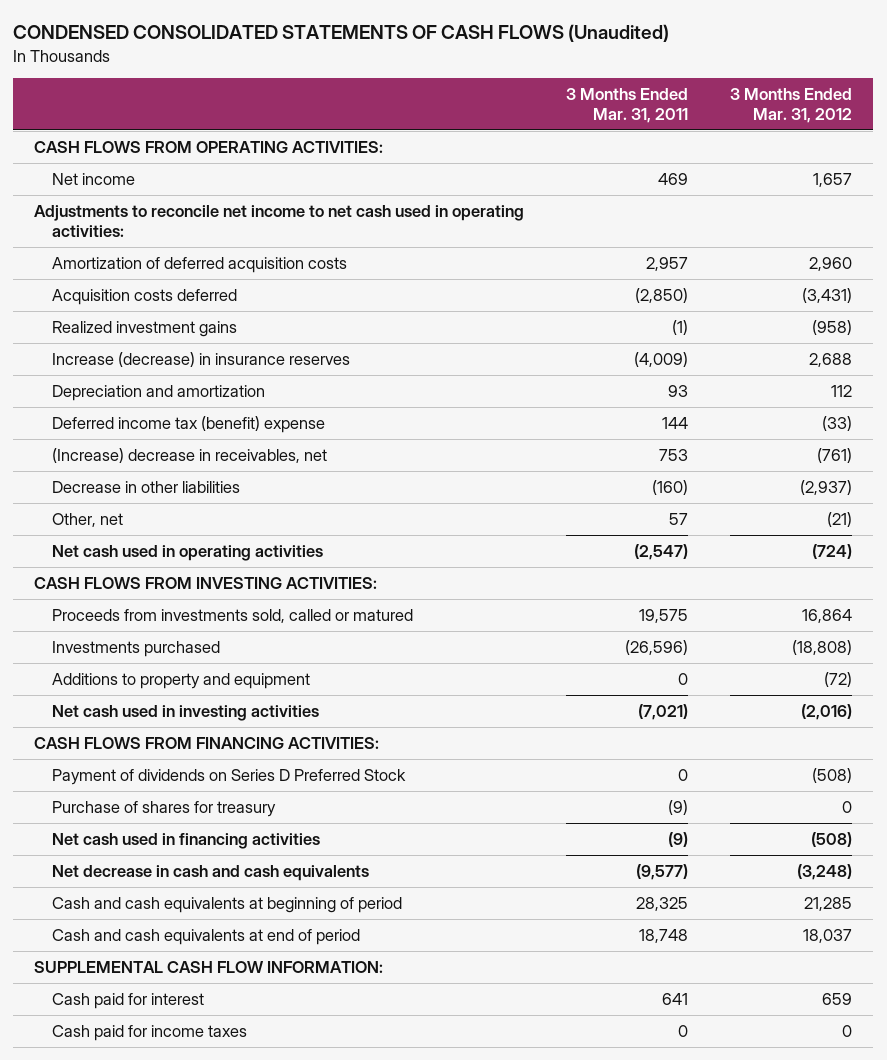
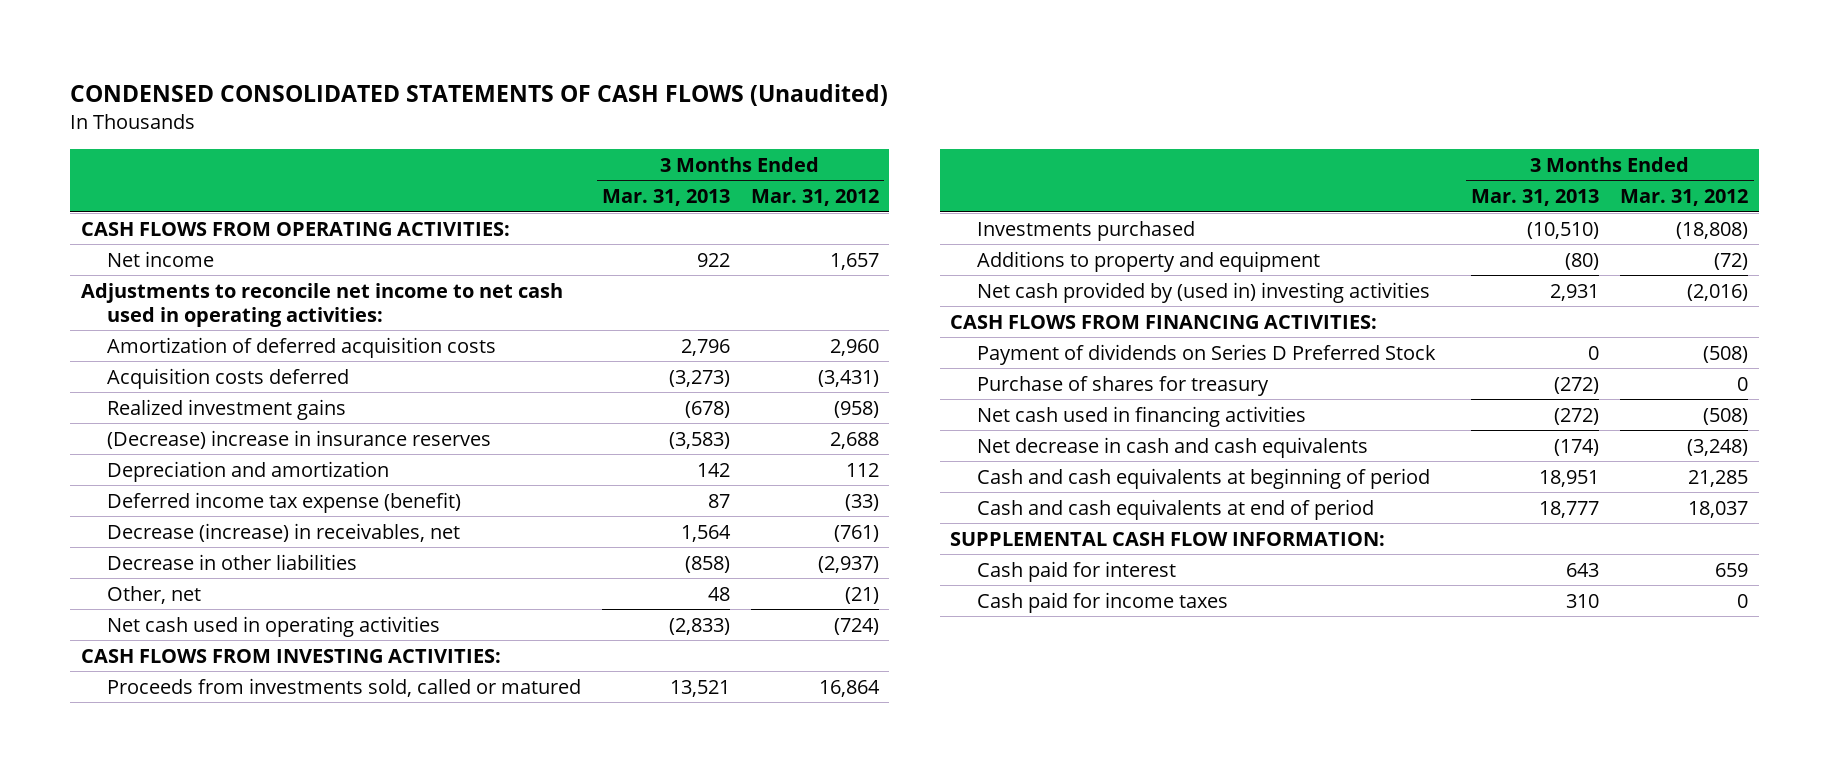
- | 3 Months Ended Mar. 31, 2011 | 3 Months Ended Mar. 31, 2012
+ | 3 Months Ended Mar. 31, 2013 | 3 Months Ended Mar. 31, 2012
- Increase (decrease) in insurance reserves | (4,009) | 2,688
+ (Decrease) increase in insurance reserves | (3,583) | 2,688
- Deferred income tax (benefit) expense | 144 | (33)
- (Increase) decrease in receivables, net | 753 | (761)
+ Deferred income tax expense (benefit) | 87 | (33)
+ Decrease (increase) in receivables, net | 1,564 | (761)
- Net cash used in investing activities | (7,021) | (2,016)
+ Net cash provided by (used in) investing activities | 2,931 | (2,016)

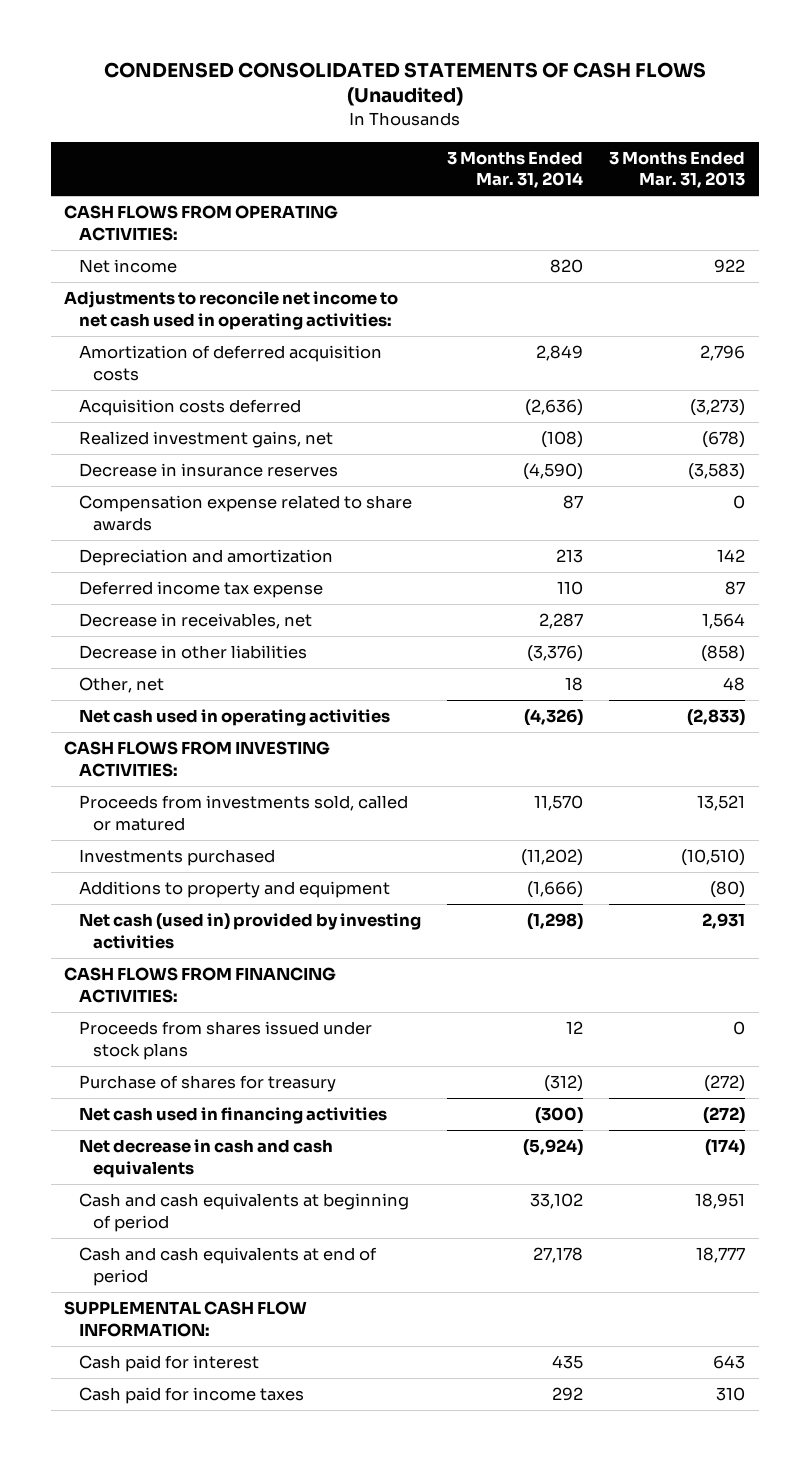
- | 3 Months Ended Mar. 31, 2013 | 3 Months Ended Mar. 31, 2012
+ | 3 Months Ended Mar. 31, 2014 | 3 Months Ended Mar. 31, 2013
- Realized investment gains | (678) | (958)
- (Decrease) increase in insurance reserves | (3,583) | 2,688
+ Realized investment gains, net | (108) | (678)
+ Decrease in insurance reserves | (4,590) | (3,583)
+ Compensation expense related to share awards | 87 | 0
- Deferred income tax expense (benefit) | 87 | (33)
- Decrease (increase) in receivables, net | 1,564 | (761)
+ Deferred income tax expense | 110 | 87
+ Decrease in receivables, net | 2,287 | 1,564
- Net cash provided by (used in) investing activities | 2,931 | (2,016)
+ Net cash (used in) provided by investing activities | (1,298) | 2,931
- Payment of dividends on Series D Preferred Stock | 0 | (508)
+ Proceeds from shares issued under stock plans | 12 | 0

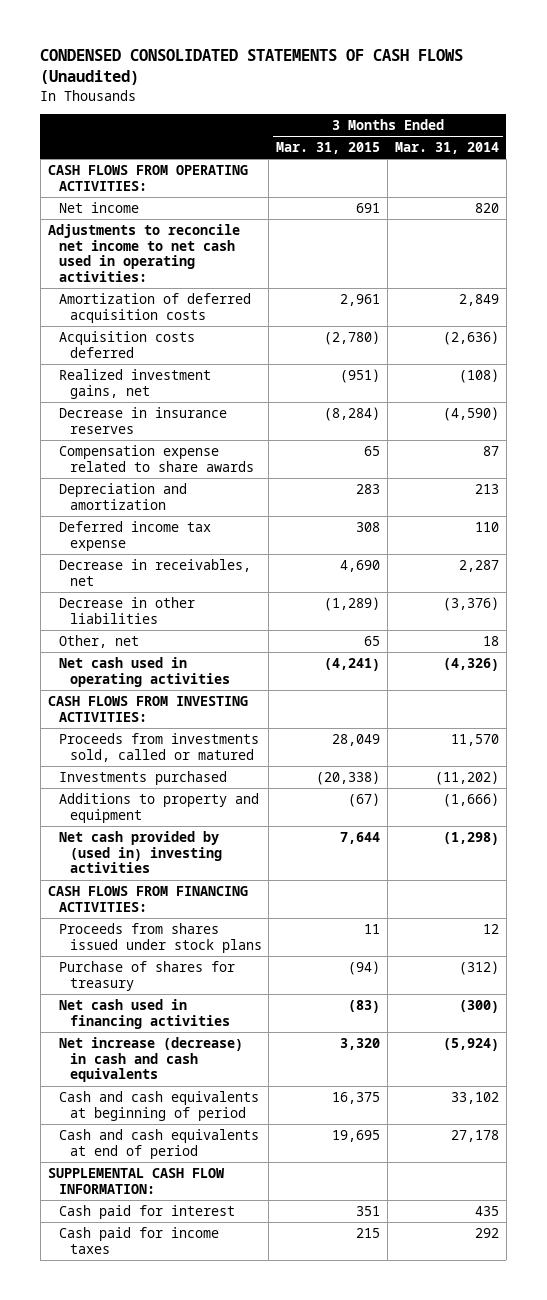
- | 3 Months Ended Mar. 31, 2014 | 3 Months Ended Mar. 31, 2013
+ | 3 Months Ended Mar. 31, 2015 | 3 Months Ended Mar. 31, 2014
- Net cash (used in) provided by investing activities | (1,298) | 2,931
+ Net cash provided by (used in) investing activities | 7,644 | (1,298)
- Net decrease in cash and cash equivalents | (5,924) | (174)
+ Net increase (decrease) in cash and cash equivalents | 3,320 | (5,924)

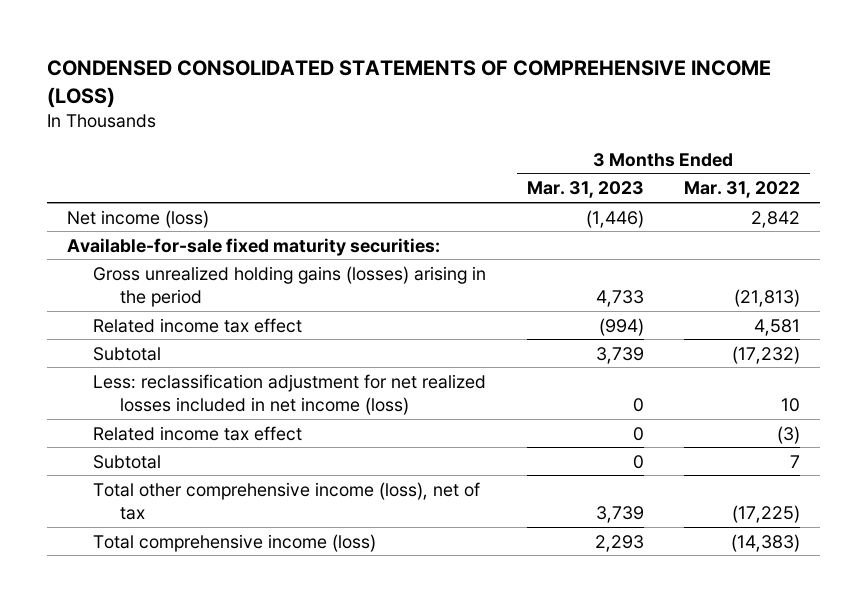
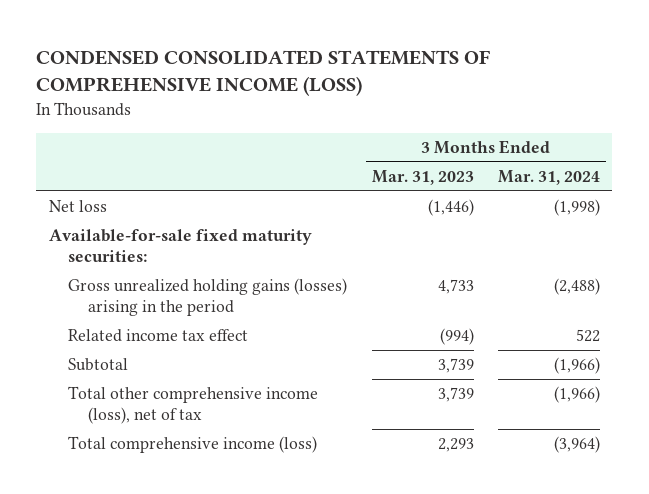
- | 3 Months Ended Mar. 31, 2023 | 3 Months Ended Mar. 31, 2022
+ | 3 Months Ended Mar. 31, 2023 | 3 Months Ended Mar. 31, 2024
- Net income (loss) | (1,446) | 2,842
+ Net loss | (1,446) | (1,998)
- Less: reclassification adjustment for net realized losses included in net income (loss) | 0 | 10
- Related income tax effect | 0 | (3)
- Subtotal | 0 | 7

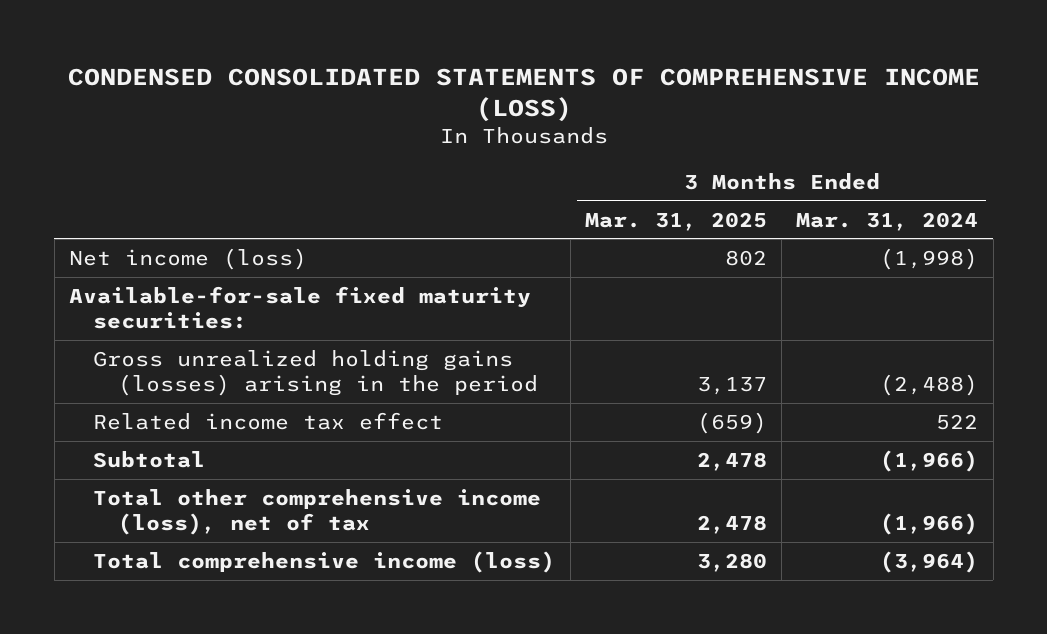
- | 3 Months Ended Mar. 31, 2023 | 3 Months Ended Mar. 31, 2024
+ | 3 Months Ended Mar. 31, 2025 | 3 Months Ended Mar. 31, 2024
- Net loss | (1,446) | (1,998)
+ Net income (loss) | 802 | (1,998)

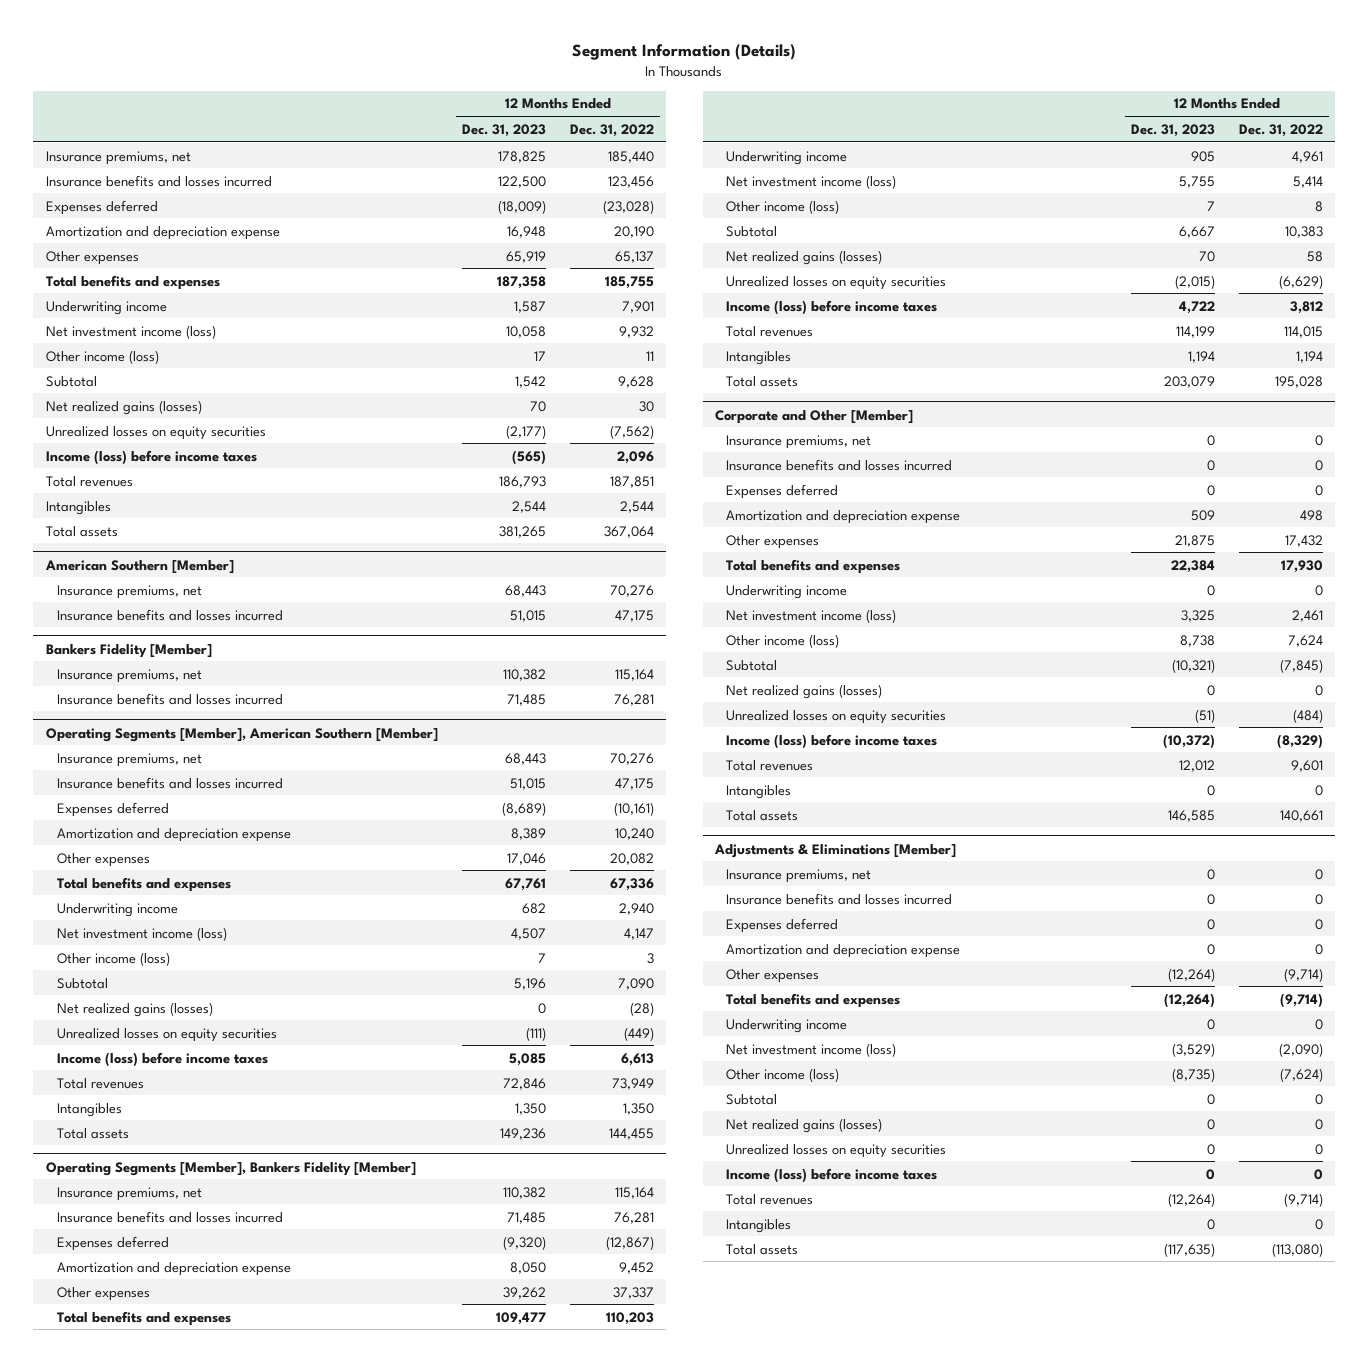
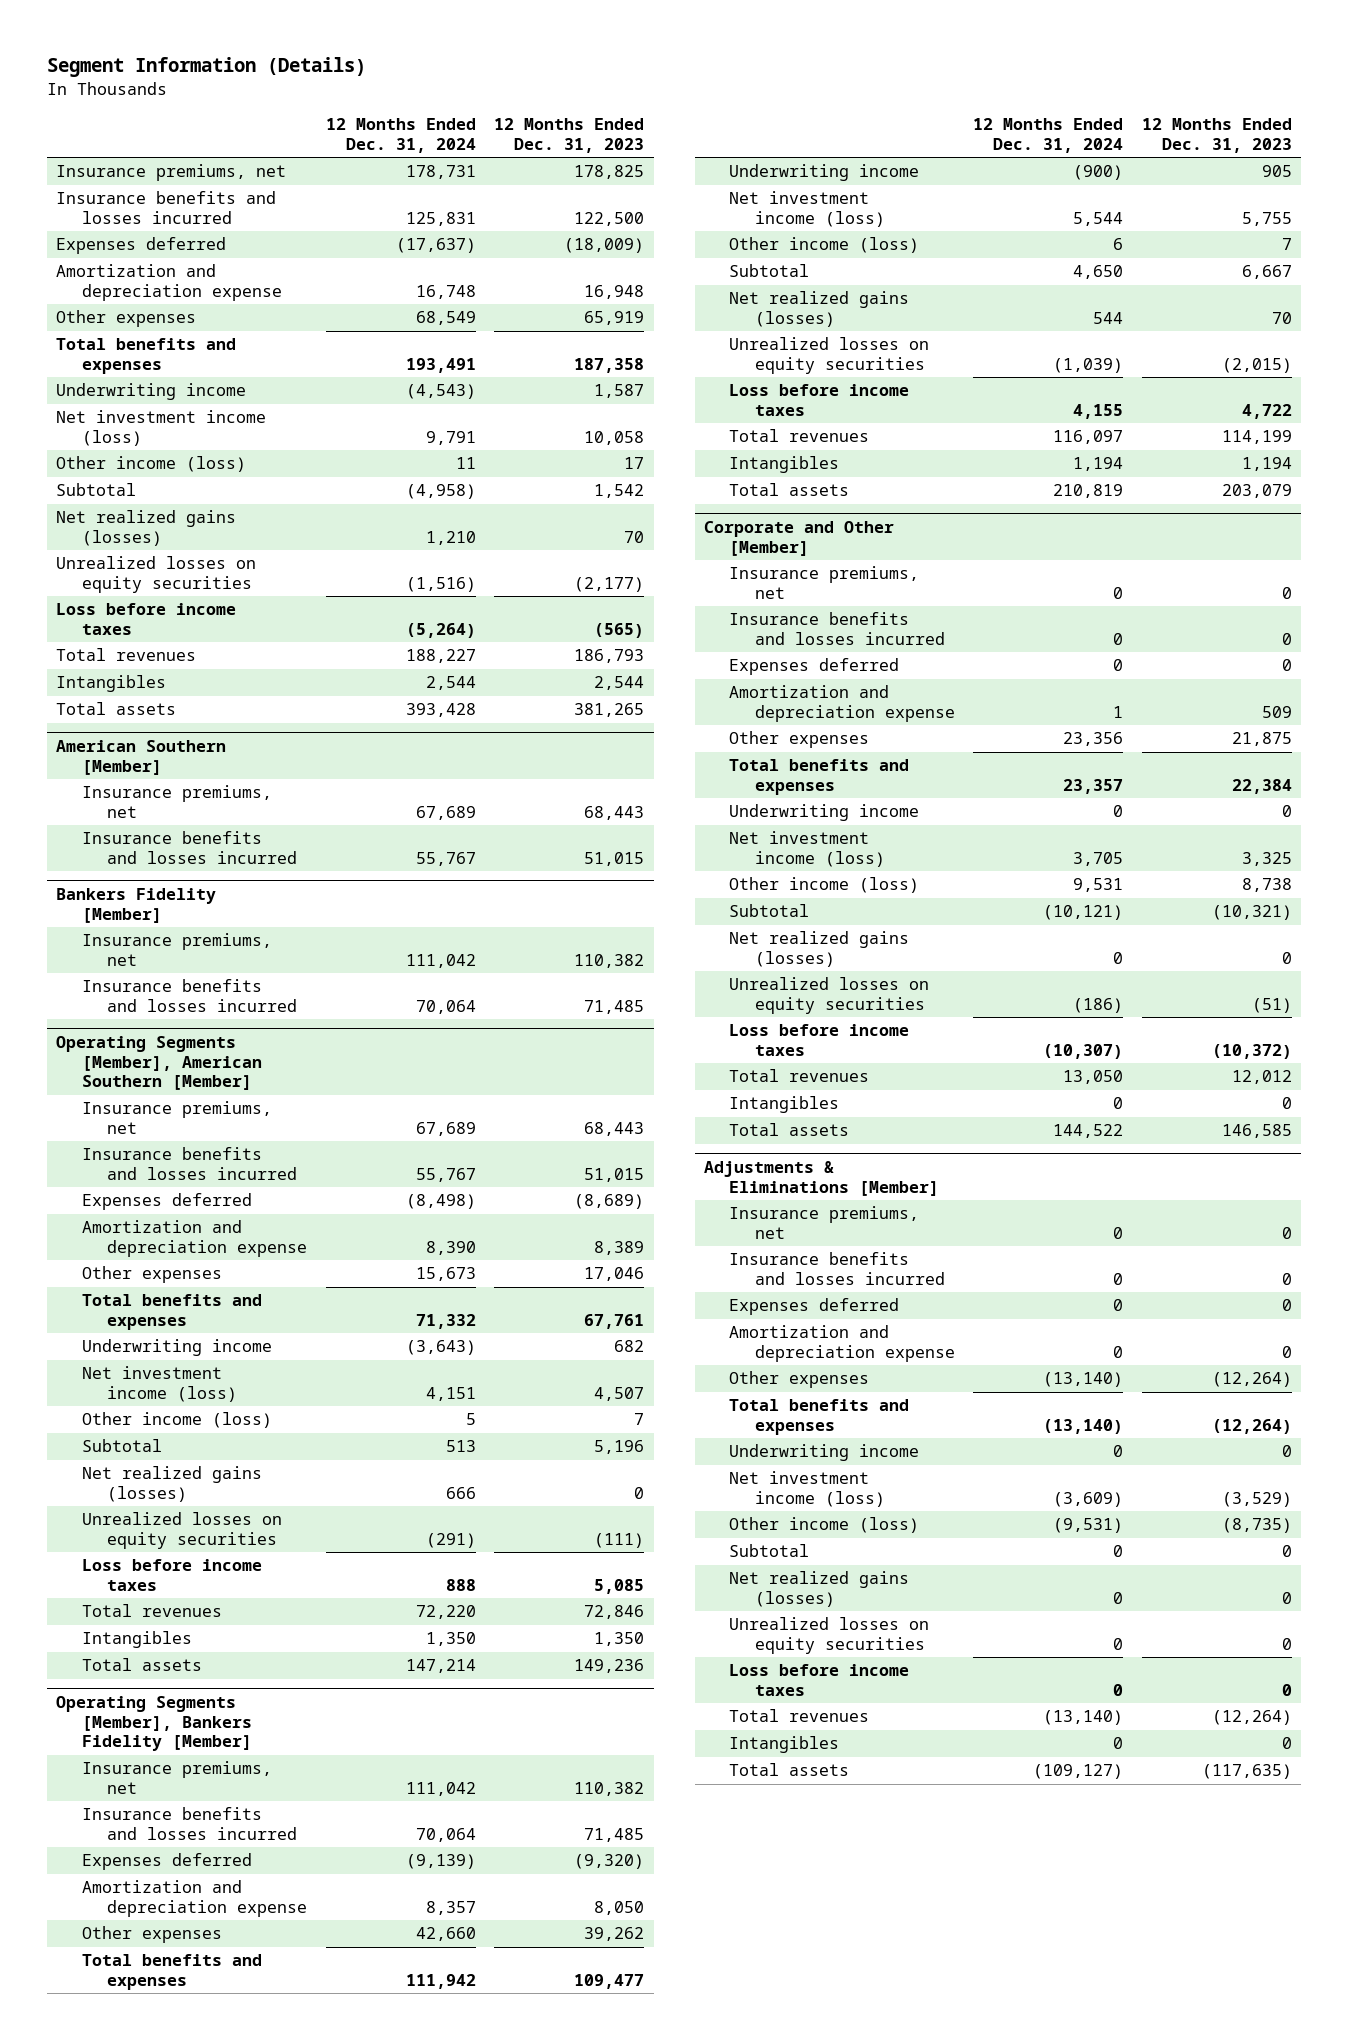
- | 12 Months Ended Dec. 31, 2023 | 12 Months Ended Dec. 31, 2022
+ | 12 Months Ended Dec. 31, 2024 | 12 Months Ended Dec. 31, 2023
- Income (loss) before income taxes | (565) | 2,096
+ Loss before income taxes | (5,264) | (565)
@ Operating Segments [Member], American Southern [Member]
- Income (loss) before income taxes | 5,085 | 6,613
+ Loss before income taxes | 888 | 5,085
@ Operating Segments [Member], Bankers Fidelity [Member]
- Income (loss) before income taxes | 4,722 | 3,812
+ Loss before income taxes | 4,155 | 4,722
@ Corporate and Other [Member]
- Income (loss) before income taxes | (10,372) | (8,329)
+ Loss before income taxes | (10,307) | (10,372)
@ Adjustments & Eliminations [Member]
- Income (loss) before income taxes | 0 | 0
+ Loss before income taxes | 0 | 0

